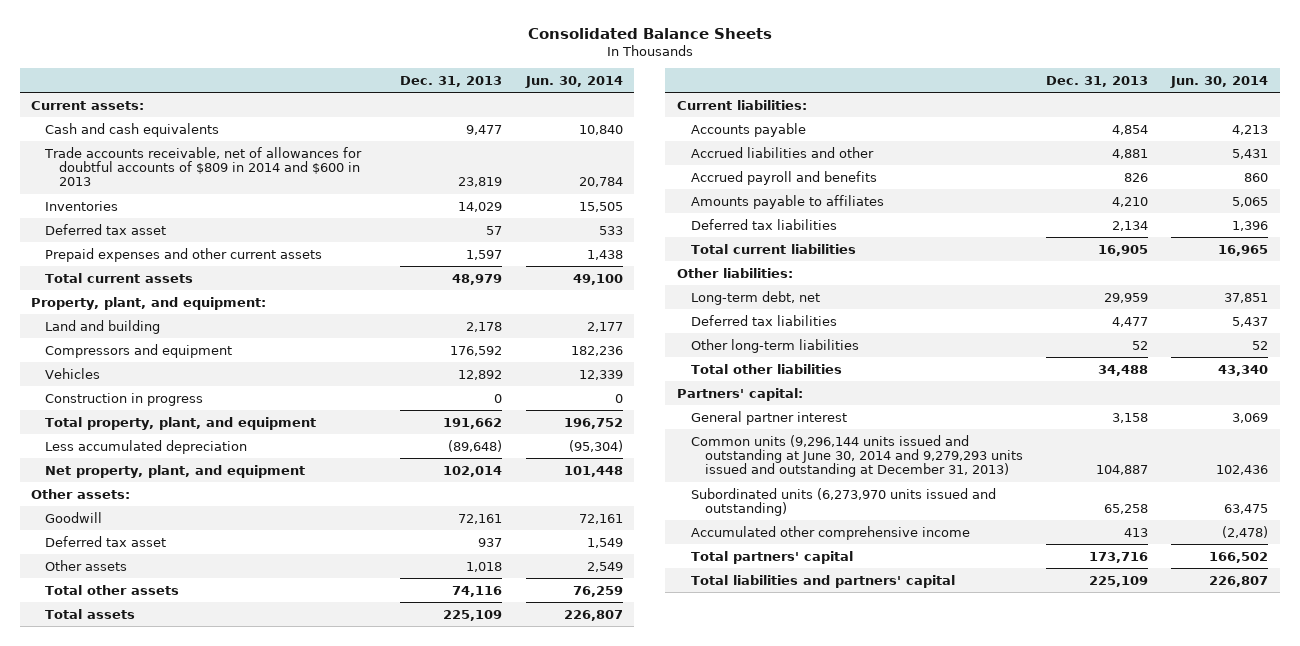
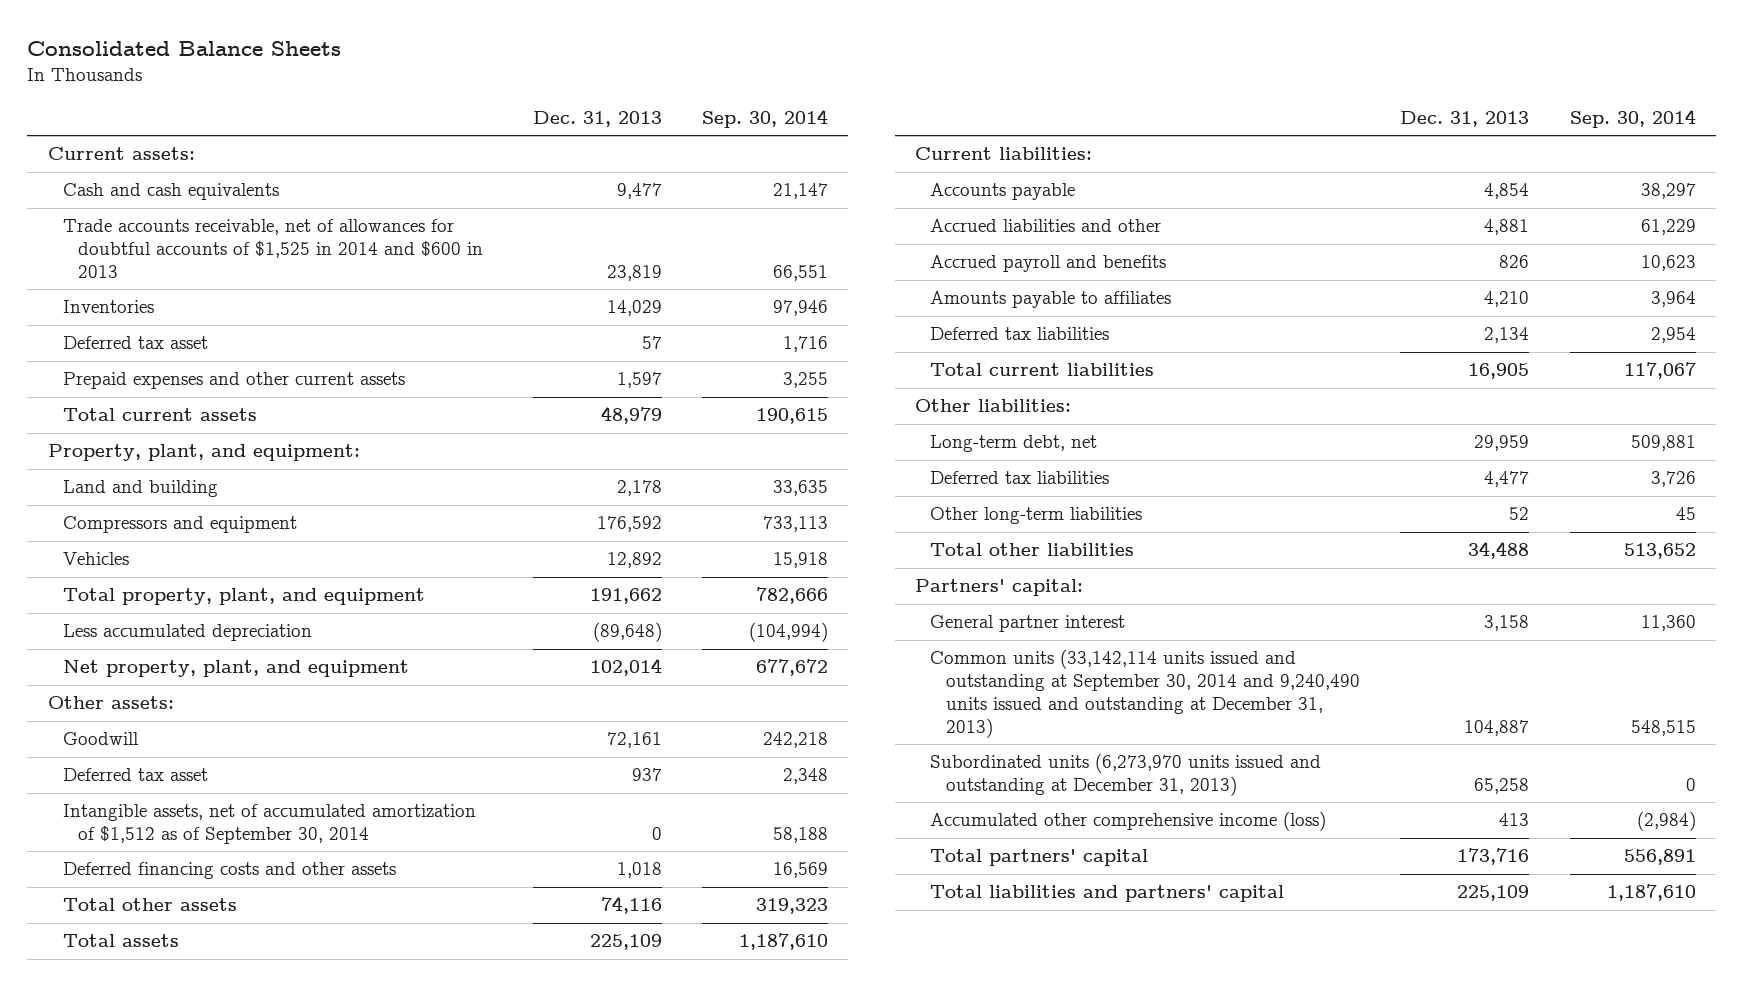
- | Dec. 31, 2013 | Jun. 30, 2014
+ | Dec. 31, 2013 | Sep. 30, 2014
- Trade accounts receivable, net of allowances for doubtful accounts of $809 in 2014 and $600 in 2013 | 23,819 | 20,784
+ Trade accounts receivable, net of allowances for doubtful accounts of $1,525 in 2014 and $600 in 2013 | 23,819 | 66,551
- Construction in progress | 0 | 0
- Other assets | 1,018 | 2,549
+ Intangible assets, net of accumulated amortization of $1,512 as of September 30, 2014 | 0 | 58,188
+ Deferred financing costs and other assets | 1,018 | 16,569
- Common units (9,296,144 units issued and outstanding at June 30, 2014 and 9,279,293 units issued and outstanding at December 31, 2013) | 104,887 | 102,436
- Subordinated units (6,273,970 units issued and outstanding) | 65,258 | 63,475
- Accumulated other comprehensive income | 413 | (2,478)
+ Common units (33,142,114 units issued and outstanding at September 30, 2014 and 9,240,490 units issued and outstanding at December 31, 2013) | 104,887 | 548,515
+ Subordinated units (6,273,970 units issued and outstanding at December 31, 2013) | 65,258 | 0
+ Accumulated other comprehensive income (loss) | 413 | (2,984)

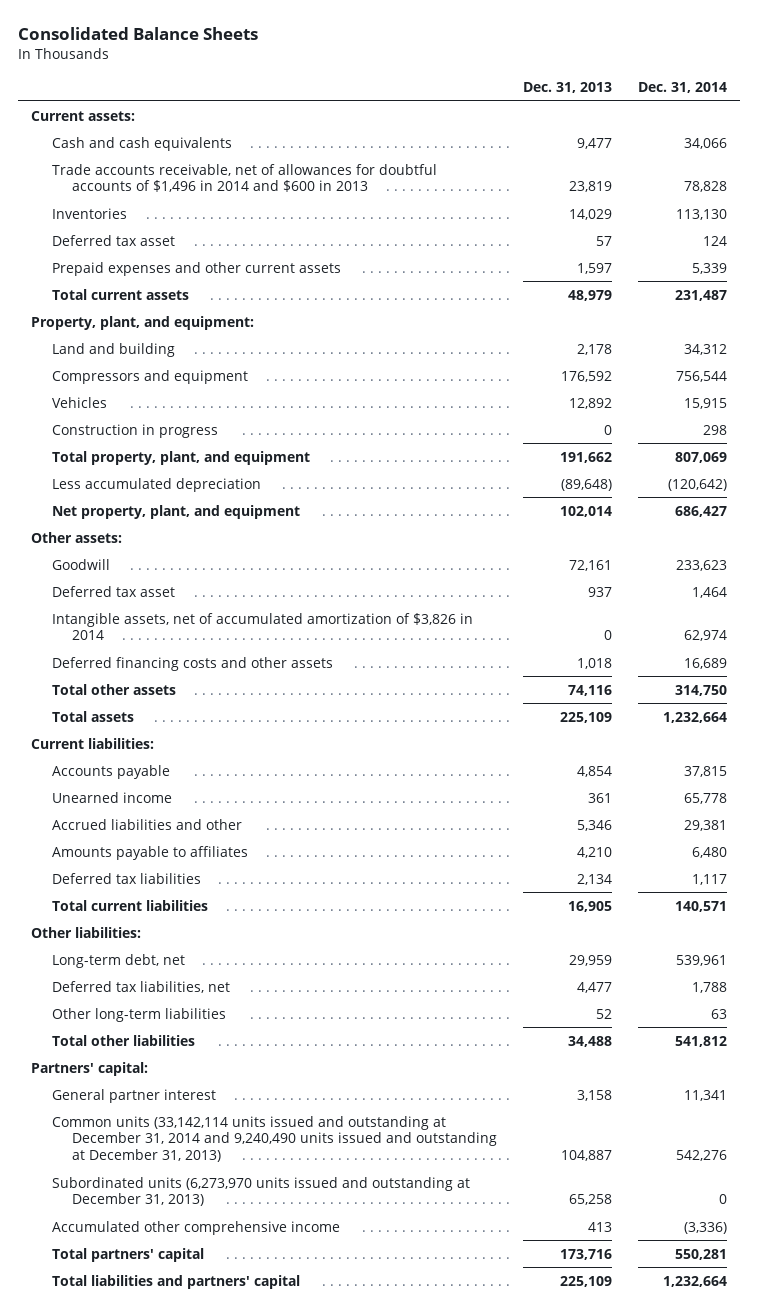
- | Dec. 31, 2013 | Sep. 30, 2014
+ | Dec. 31, 2013 | Dec. 31, 2014
- Trade accounts receivable, net of allowances for doubtful accounts of $1,525 in 2014 and $600 in 2013 | 23,819 | 66,551
+ Trade accounts receivable, net of allowances for doubtful accounts of $1,496 in 2014 and $600 in 2013 | 23,819 | 78,828
+ Construction in progress | 0 | 298
- Intangible assets, net of accumulated amortization of $1,512 as of September 30, 2014 | 0 | 58,188
+ Intangible assets, net of accumulated amortization of $3,826 in 2014 | 0 | 62,974
- Accrued liabilities and other | 4,881 | 61,229
- Accrued payroll and benefits | 826 | 10,623
+ Unearned income | 361 | 65,778
+ Accrued liabilities and other | 5,346 | 29,381
- Deferred tax liabilities | 4,477 | 3,726
+ Deferred tax liabilities, net | 4,477 | 1,788
- Common units (33,142,114 units issued and outstanding at September 30, 2014 and 9,240,490 units issued and outstanding at December 31, 2013) | 104,887 | 548,515
+ Common units (33,142,114 units issued and outstanding at December 31, 2014 and 9,240,490 units issued and outstanding at December 31, 2013) | 104,887 | 542,276
- Accumulated other comprehensive income (loss) | 413 | (2,984)
+ Accumulated other comprehensive income | 413 | (3,336)

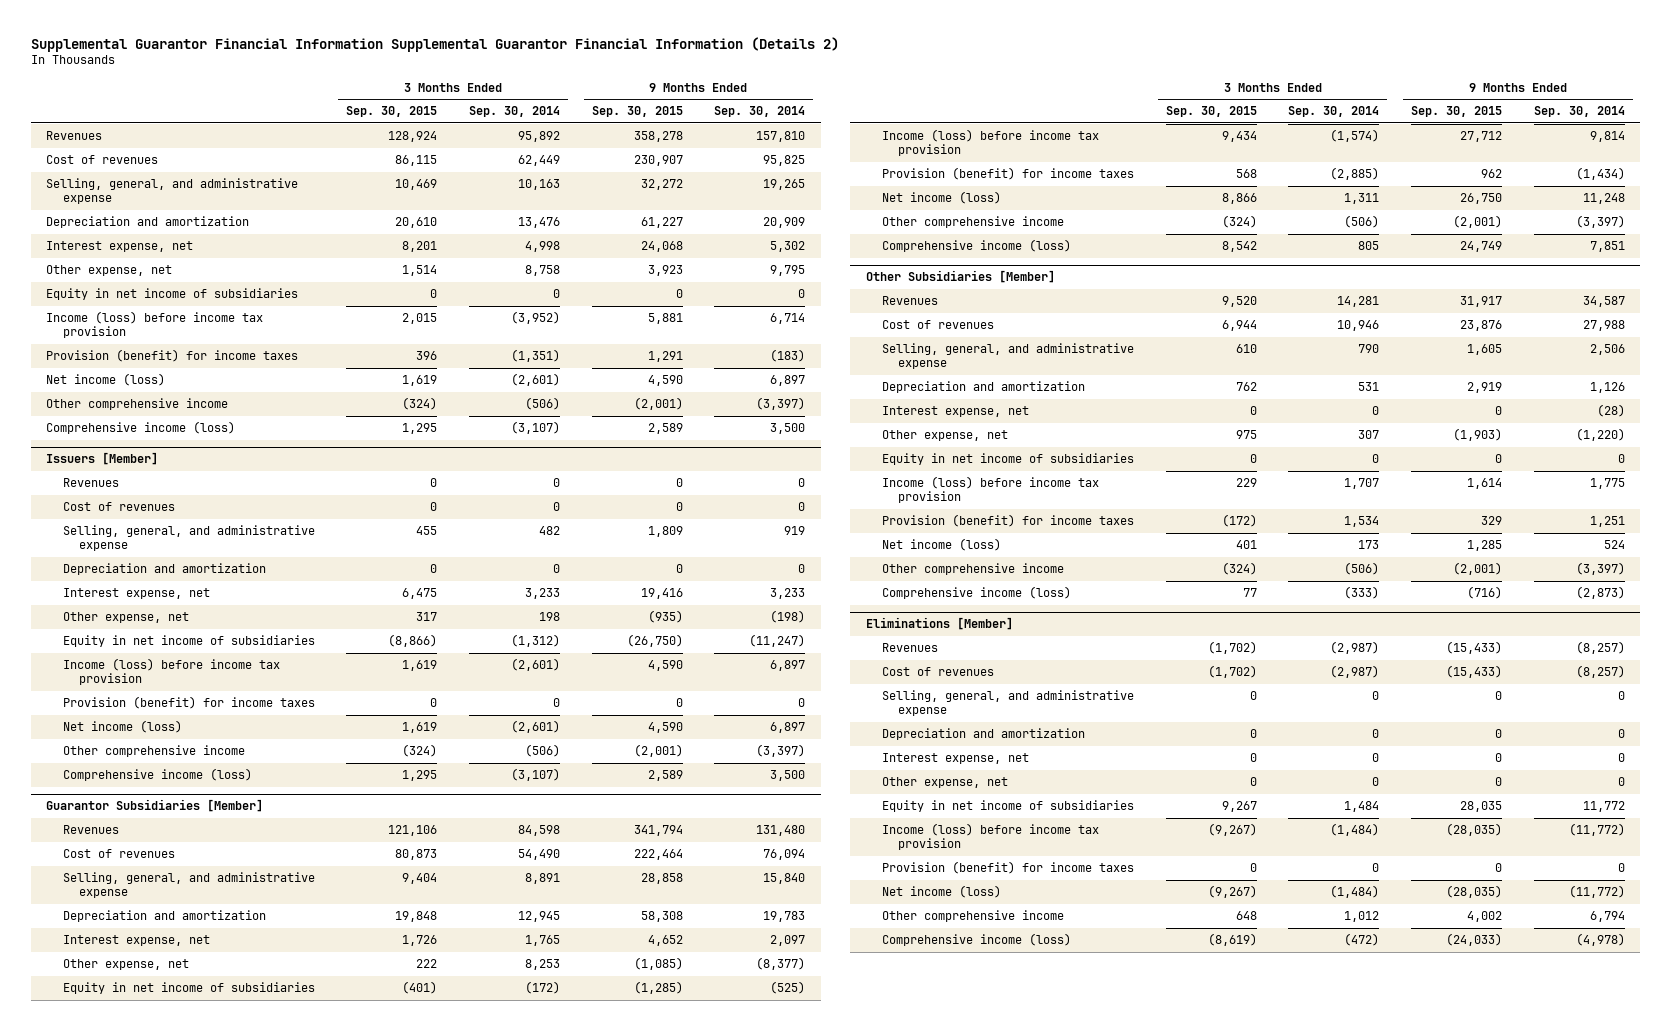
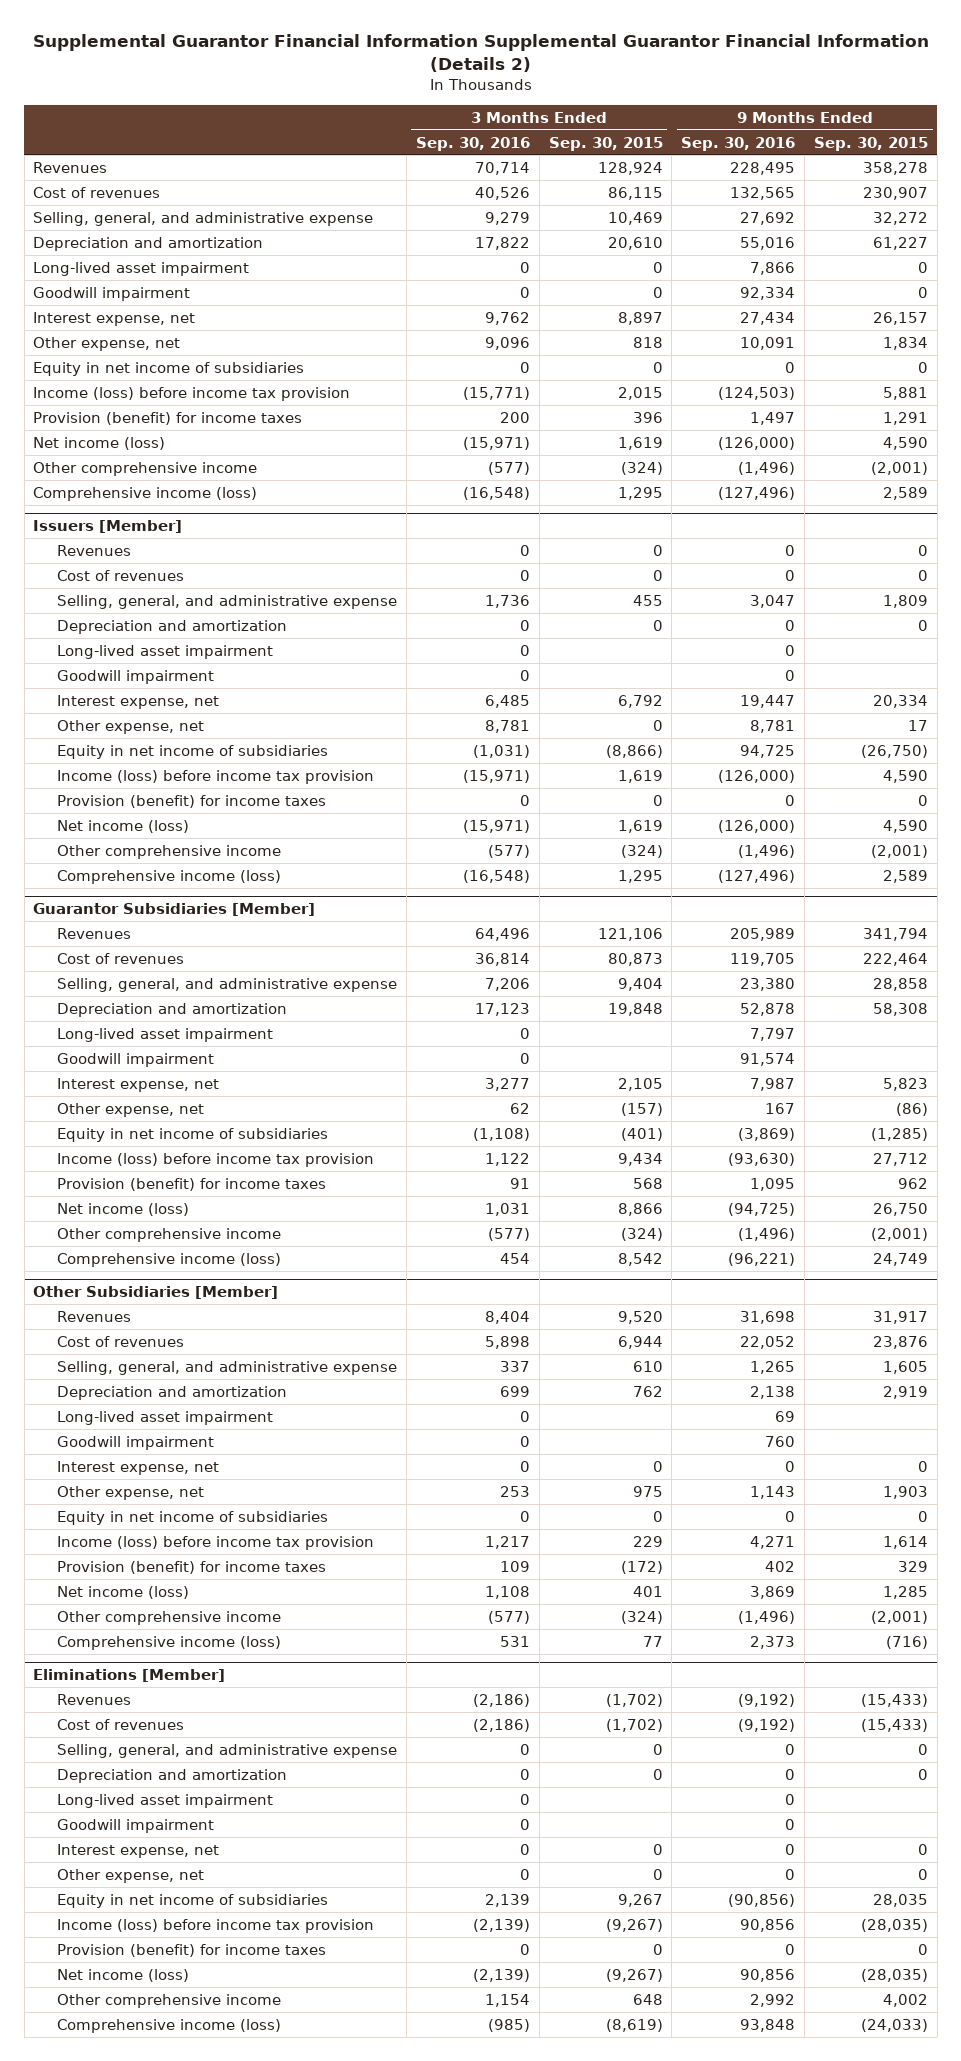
- | 3 Months Ended Sep. 30, 2015 | 3 Months Ended Sep. 30, 2014 | 9 Months Ended Sep. 30, 2015 | 9 Months Ended Sep. 30, 2014
+ | 3 Months Ended Sep. 30, 2016 | 3 Months Ended Sep. 30, 2015 | 9 Months Ended Sep. 30, 2016 | 9 Months Ended Sep. 30, 2015
- Interest expense, net | 8,201 | 4,998 | 24,068 | 5,302
- Other expense, net | 1,514 | 8,758 | 3,923 | 9,795
+ Long-lived asset impairment | 0 | 0 | 7,866 | 0
+ Goodwill impairment | 0 | 0 | 92,334 | 0
+ Interest expense, net | 9,762 | 8,897 | 27,434 | 26,157
+ Other expense, net | 9,096 | 818 | 10,091 | 1,834
@ Issuers [Member]
- Interest expense, net | 6,475 | 3,233 | 19,416 | 3,233
- Other expense, net | 317 | 198 | (935) | (198)
+ Long-lived asset impairment | 0 | | 0 |
+ Goodwill impairment | 0 | | 0 |
+ Interest expense, net | 6,485 | 6,792 | 19,447 | 20,334
+ Other expense, net | 8,781 | 0 | 8,781 | 17
@ Guarantor Subsidiaries [Member]
- Interest expense, net | 1,726 | 1,765 | 4,652 | 2,097
- Other expense, net | 222 | 8,253 | (1,085) | (8,377)
+ Long-lived asset impairment | 0 | | 7,797 |
+ Goodwill impairment | 0 | | 91,574 |
+ Interest expense, net | 3,277 | 2,105 | 7,987 | 5,823
+ Other expense, net | 62 | (157) | 167 | (86)
@ Other Subsidiaries [Member]
+ Long-lived asset impairment | 0 | | 69 |
+ Goodwill impairment | 0 | | 760 |
- Other expense, net | 975 | 307 | (1,903) | (1,220)
+ Other expense, net | 253 | 975 | 1,143 | 1,903
@ Eliminations [Member]
+ Long-lived asset impairment | 0 | | 0 |
+ Goodwill impairment | 0 | | 0 |

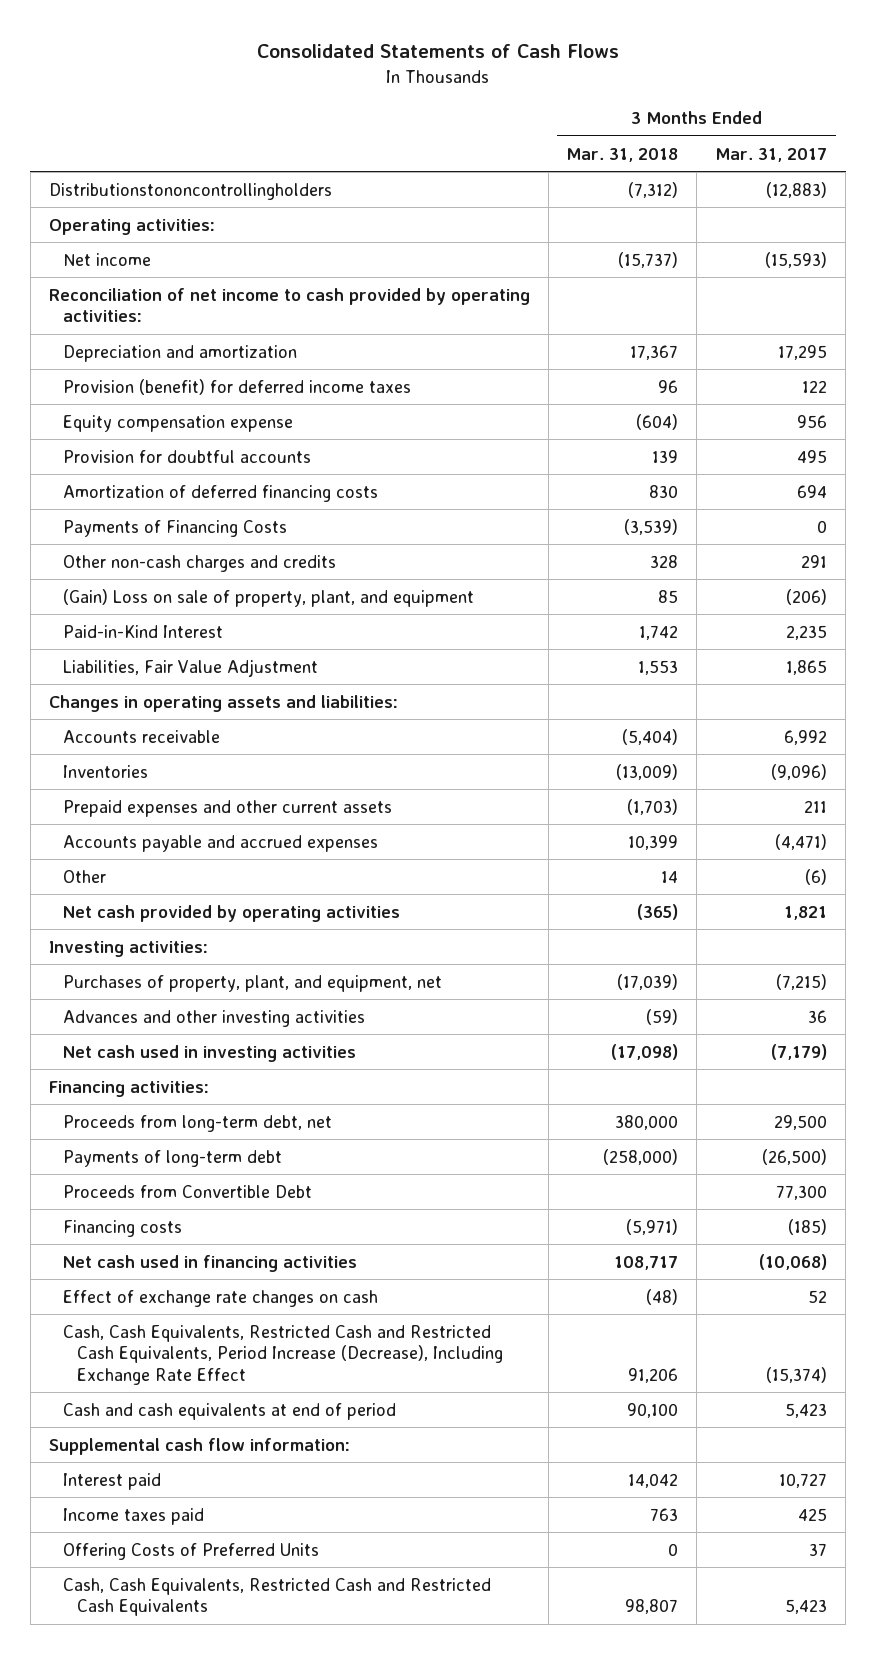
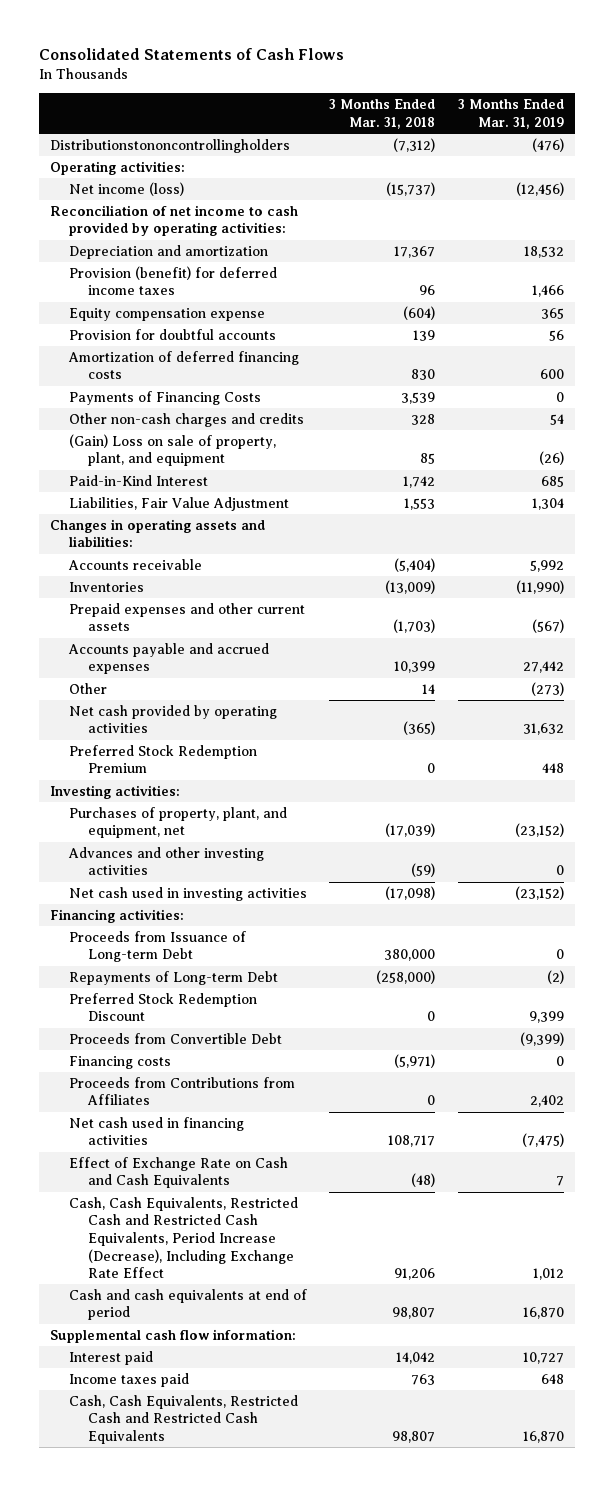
- | 3 Months Ended Mar. 31, 2018 | 3 Months Ended Mar. 31, 2017
+ | 3 Months Ended Mar. 31, 2018 | 3 Months Ended Mar. 31, 2019
- Net income | (15,737) | (15,593)
+ Net income (loss) | (15,737) | (12,456)
- Payments of Financing Costs | (3,539) | 0
+ Payments of Financing Costs | 3,539 | 0
+ Preferred Stock Redemption Premium | 0 | 448
- Proceeds from long-term debt, net | 380,000 | 29,500
- Payments of long-term debt | (258,000) | (26,500)
+ Proceeds from Issuance of Long-term Debt | 380,000 | 0
+ Repayments of Long-term Debt | (258,000) | (2)
+ Preferred Stock Redemption Discount | 0 | 9,399
+ Proceeds from Contributions from Affiliates | 0 | 2,402
- Effect of exchange rate changes on cash | (48) | 52
+ Effect of Exchange Rate on Cash and Cash Equivalents | (48) | 7
- Cash and cash equivalents at end of period | 90,100 | 5,423
+ Cash and cash equivalents at end of period | 98,807 | 16,870
- Offering Costs of Preferred Units | 0 | 37

